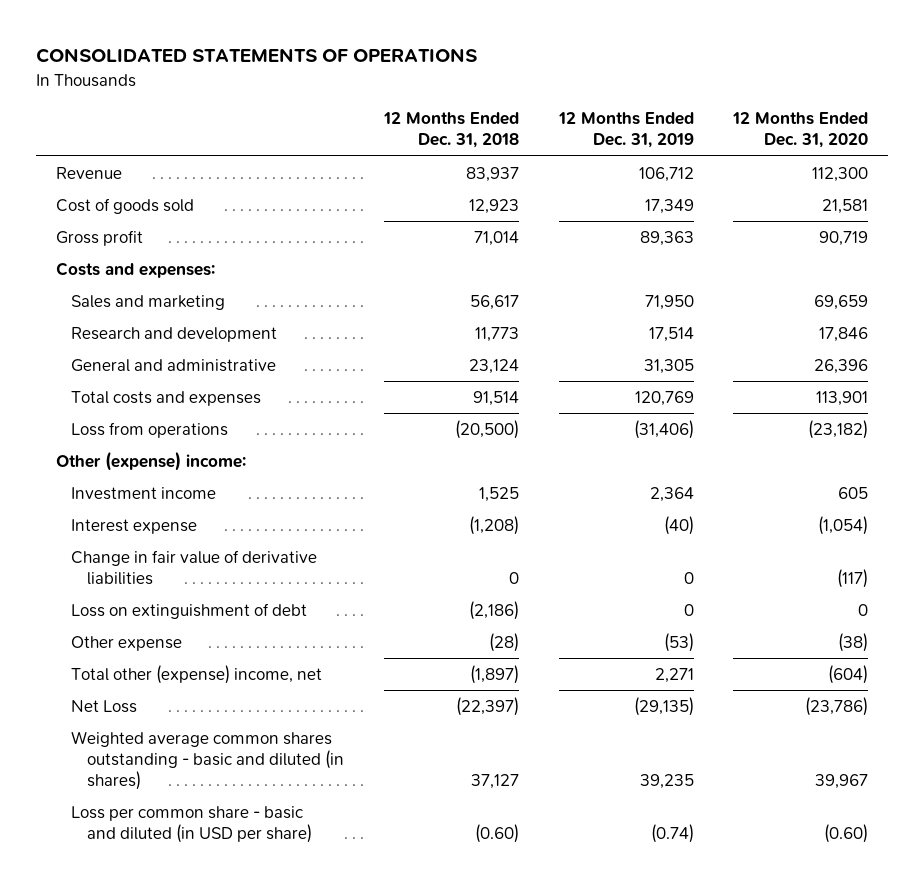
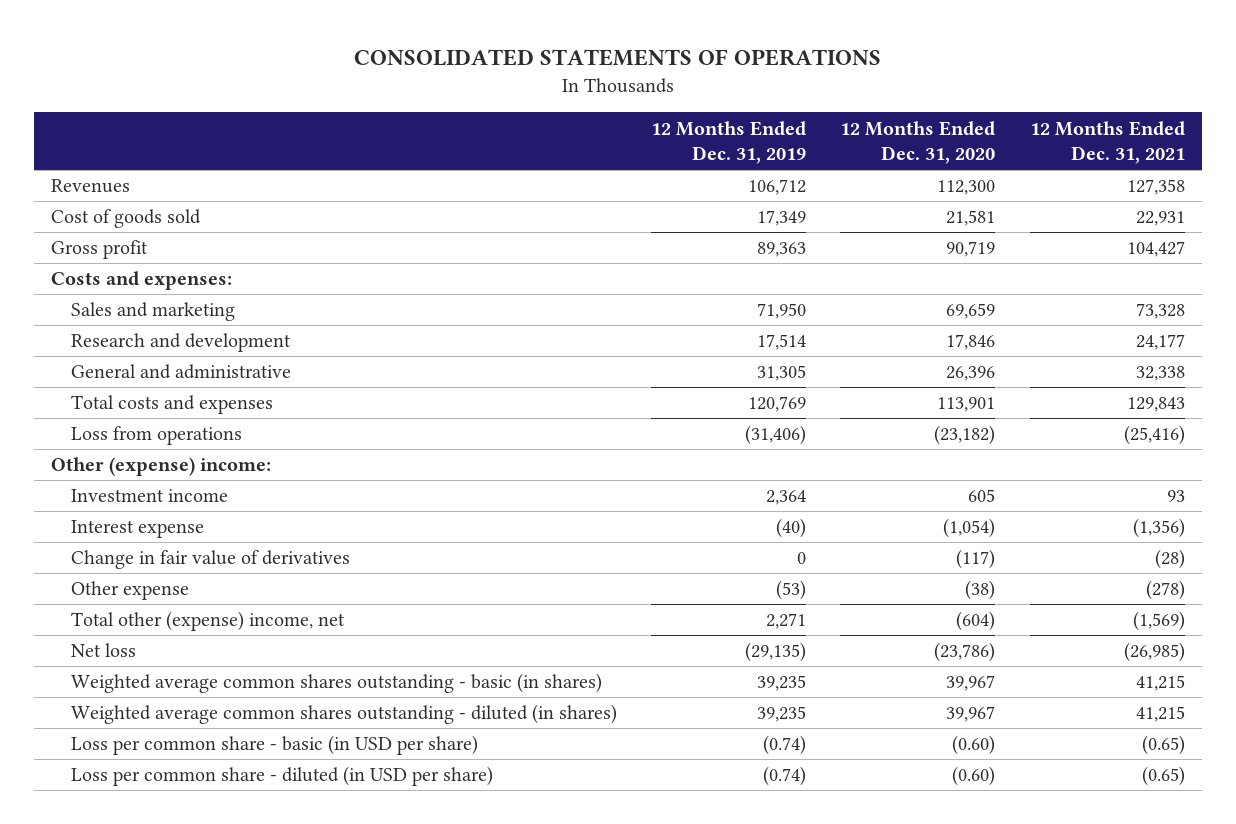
- | 12 Months Ended Dec. 31, 2018 | 12 Months Ended Dec. 31, 2019 | 12 Months Ended Dec. 31, 2020
+ | 12 Months Ended Dec. 31, 2019 | 12 Months Ended Dec. 31, 2020 | 12 Months Ended Dec. 31, 2021
- Revenue | 83,937 | 106,712 | 112,300
+ Revenues | 106,712 | 112,300 | 127,358
- Change in fair value of derivative liabilities | 0 | 0 | (117)
- Loss on extinguishment of debt | (2,186) | 0 | 0
+ Change in fair value of derivatives | 0 | (117) | (28)
- Net Loss | (22,397) | (29,135) | (23,786)
- Weighted average common shares outstanding - basic and diluted (in shares) | 37,127 | 39,235 | 39,967
- Loss per common share - basic and diluted (in USD per share) | (0.60) | (0.74) | (0.60)
+ Net loss | (29,135) | (23,786) | (26,985)
+ Weighted average common shares outstanding - basic (in shares) | 39,235 | 39,967 | 41,215
+ Weighted average common shares outstanding - diluted (in shares) | 39,235 | 39,967 | 41,215
+ Loss per common share - basic (in USD per share) | (0.74) | (0.60) | (0.65)
+ Loss per common share - diluted (in USD per share) | (0.74) | (0.60) | (0.65)

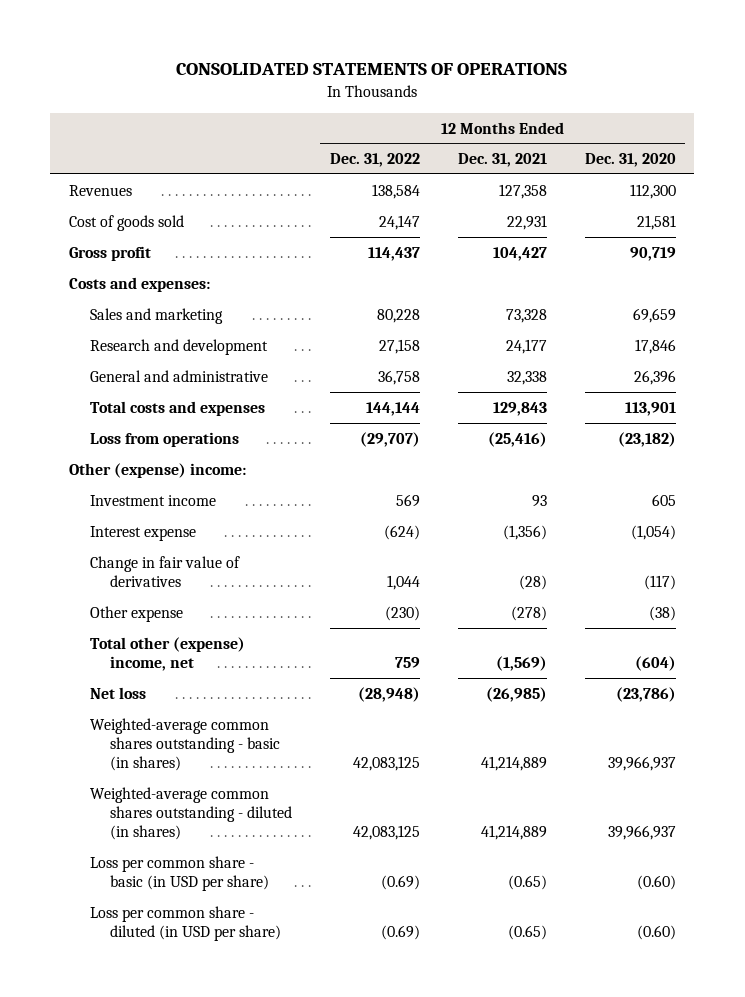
- | 12 Months Ended Dec. 31, 2019 | 12 Months Ended Dec. 31, 2020 | 12 Months Ended Dec. 31, 2021
+ | 12 Months Ended Dec. 31, 2022 | 12 Months Ended Dec. 31, 2021 | 12 Months Ended Dec. 31, 2020
- Weighted average common shares outstanding - basic (in shares) | 39,235 | 39,967 | 41,215
- Weighted average common shares outstanding - diluted (in shares) | 39,235 | 39,967 | 41,215
+ Weighted-average common shares outstanding - basic (in shares) | 42,083,125 | 41,214,889 | 39,966,937
+ Weighted-average common shares outstanding - diluted (in shares) | 42,083,125 | 41,214,889 | 39,966,937

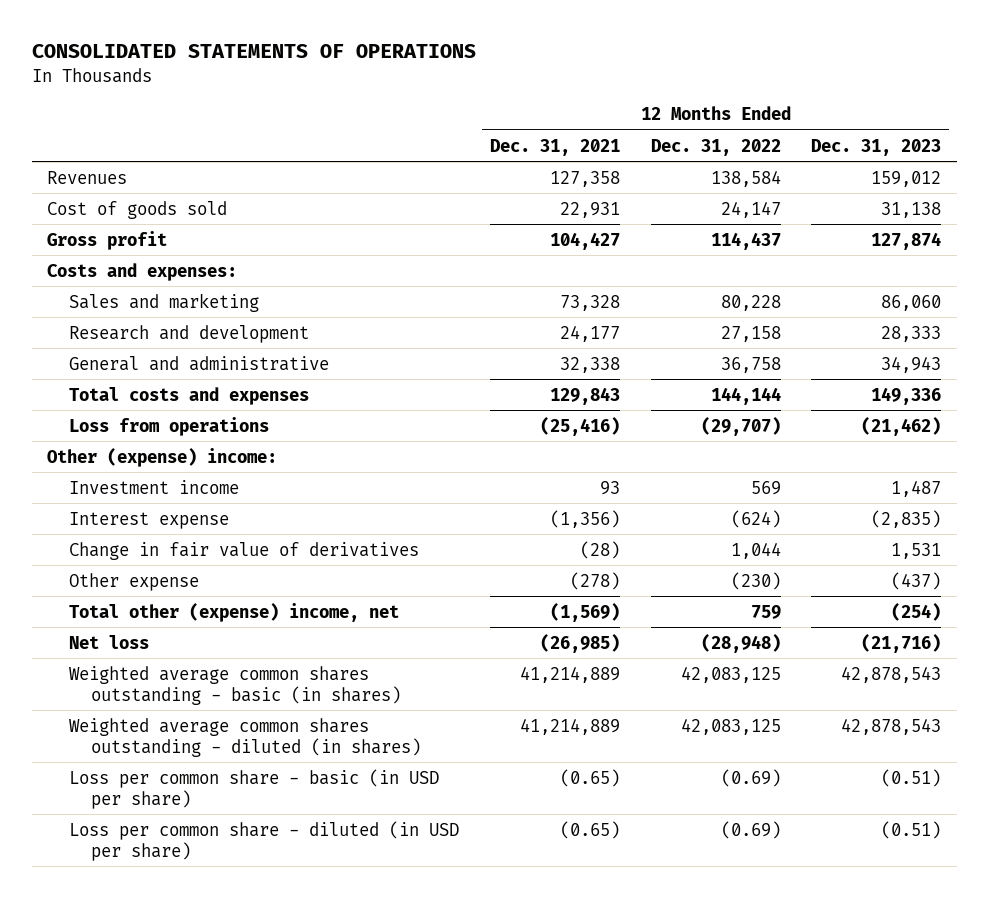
- | 12 Months Ended Dec. 31, 2022 | 12 Months Ended Dec. 31, 2021 | 12 Months Ended Dec. 31, 2020
+ | 12 Months Ended Dec. 31, 2021 | 12 Months Ended Dec. 31, 2022 | 12 Months Ended Dec. 31, 2023
- Weighted-average common shares outstanding - basic (in shares) | 42,083,125 | 41,214,889 | 39,966,937
- Weighted-average common shares outstanding - diluted (in shares) | 42,083,125 | 41,214,889 | 39,966,937
+ Weighted average common shares outstanding - basic (in shares) | 41,214,889 | 42,083,125 | 42,878,543
+ Weighted average common shares outstanding - diluted (in shares) | 41,214,889 | 42,083,125 | 42,878,543

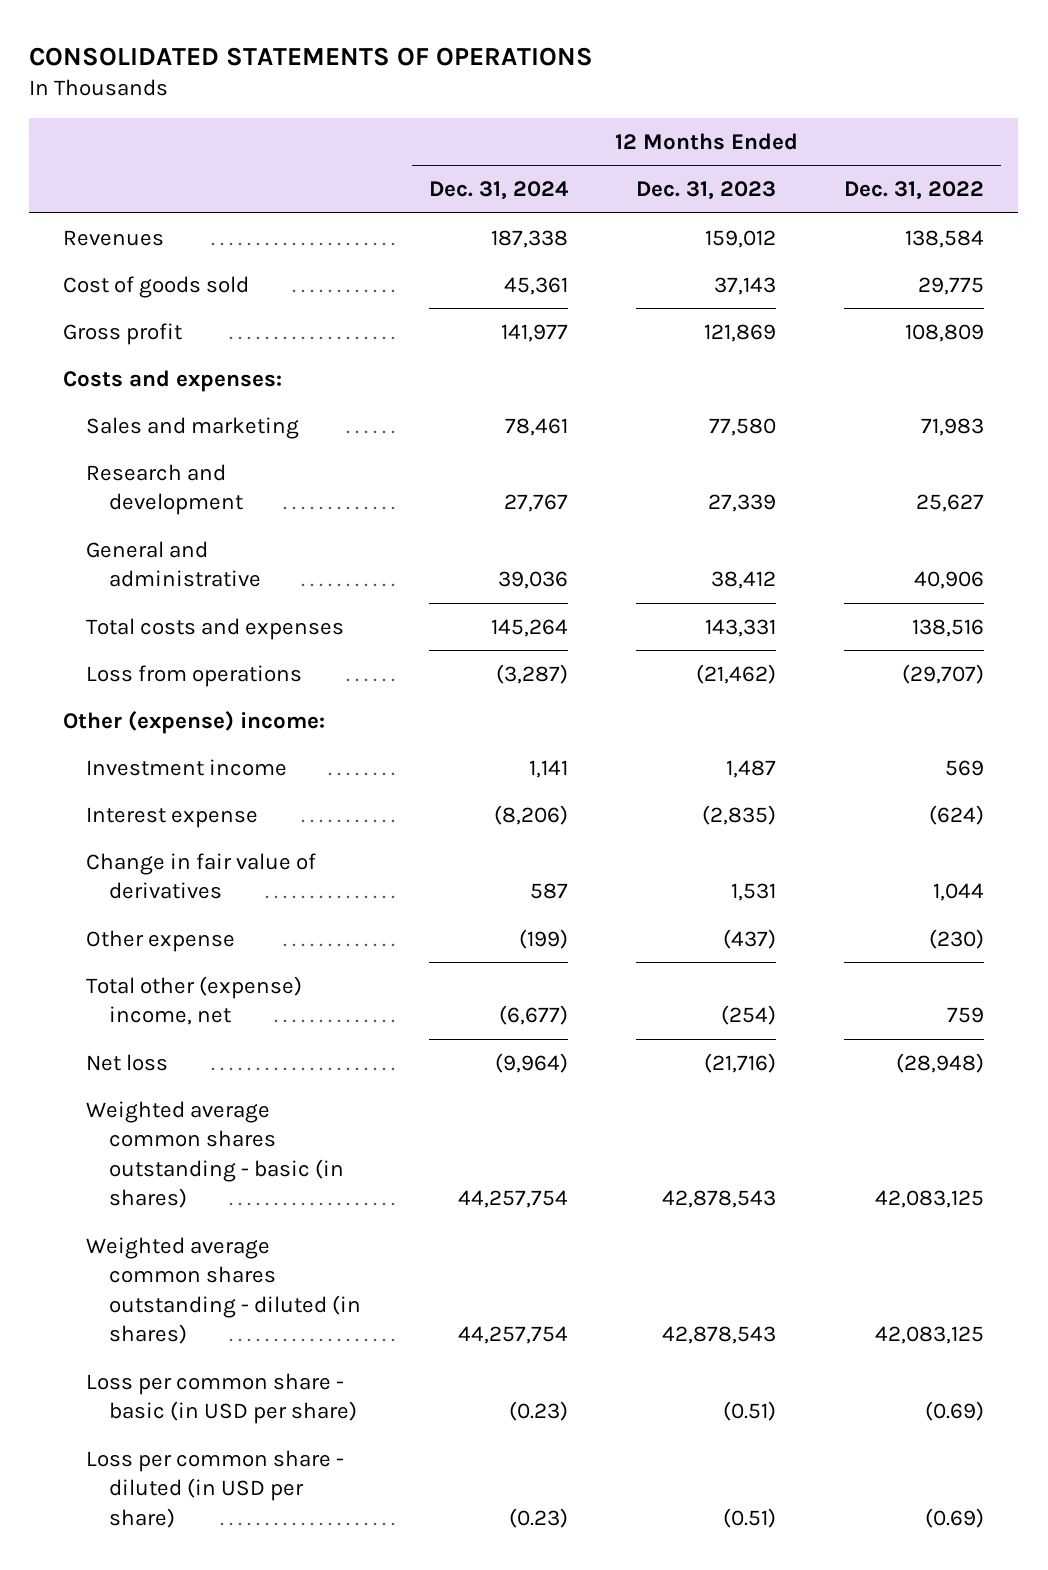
- | 12 Months Ended Dec. 31, 2021 | 12 Months Ended Dec. 31, 2022 | 12 Months Ended Dec. 31, 2023
+ | 12 Months Ended Dec. 31, 2024 | 12 Months Ended Dec. 31, 2023 | 12 Months Ended Dec. 31, 2022
- Cost of goods sold | 22,931 | 24,147 | 31,138
- Gross profit | 104,427 | 114,437 | 127,874
+ Cost of goods sold | 45,361 | 37,143 | 29,775
+ Gross profit | 141,977 | 121,869 | 108,809
- Sales and marketing | 73,328 | 80,228 | 86,060
- Research and development | 24,177 | 27,158 | 28,333
- General and administrative | 32,338 | 36,758 | 34,943
- Total costs and expenses | 129,843 | 144,144 | 149,336
+ Sales and marketing | 78,461 | 77,580 | 71,983
+ Research and development | 27,767 | 27,339 | 25,627
+ General and administrative | 39,036 | 38,412 | 40,906
+ Total costs and expenses | 145,264 | 143,331 | 138,516

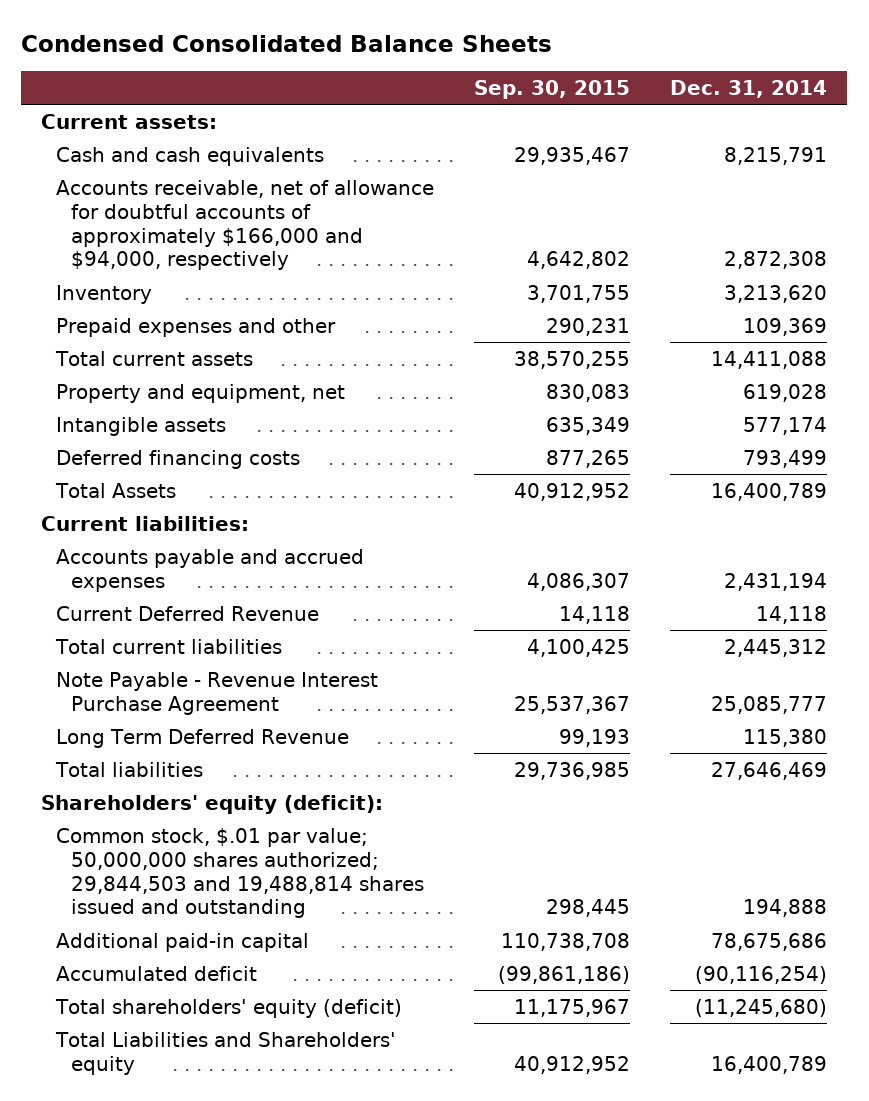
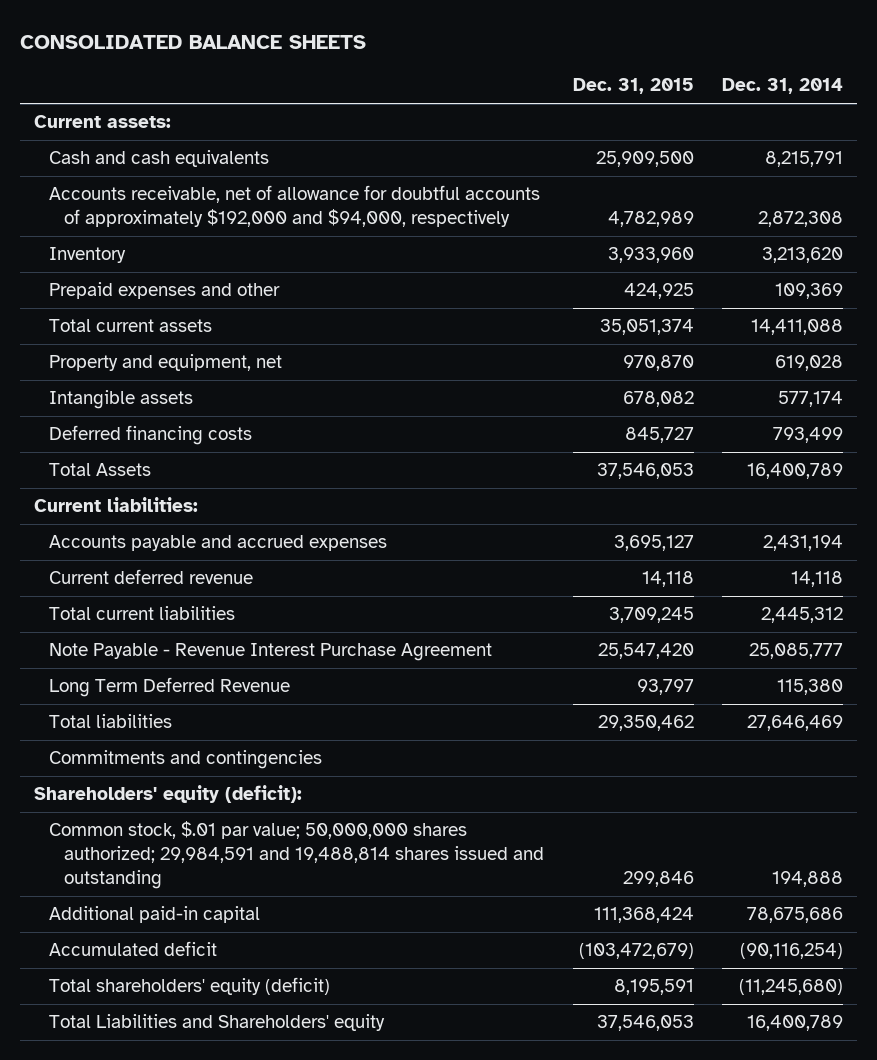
- Condensed Consolidated Balance Sheets
+ CONSOLIDATED BALANCE SHEETS
- | Sep. 30, 2015 | Dec. 31, 2014
+ | Dec. 31, 2015 | Dec. 31, 2014
- Accounts receivable, net of allowance for doubtful accounts of approximately $166,000 and $94,000, respectively | 4,642,802 | 2,872,308
+ Accounts receivable, net of allowance for doubtful accounts of approximately $192,000 and $94,000, respectively | 4,782,989 | 2,872,308
- Current Deferred Revenue | 14,118 | 14,118
+ Current deferred revenue | 14,118 | 14,118
+ Commitments and contingencies
- Common stock, $.01 par value; 50,000,000 shares authorized; 29,844,503 and 19,488,814 shares issued and outstanding | 298,445 | 194,888
+ Common stock, $.01 par value; 50,000,000 shares authorized; 29,984,591 and 19,488,814 shares issued and outstanding | 299,846 | 194,888

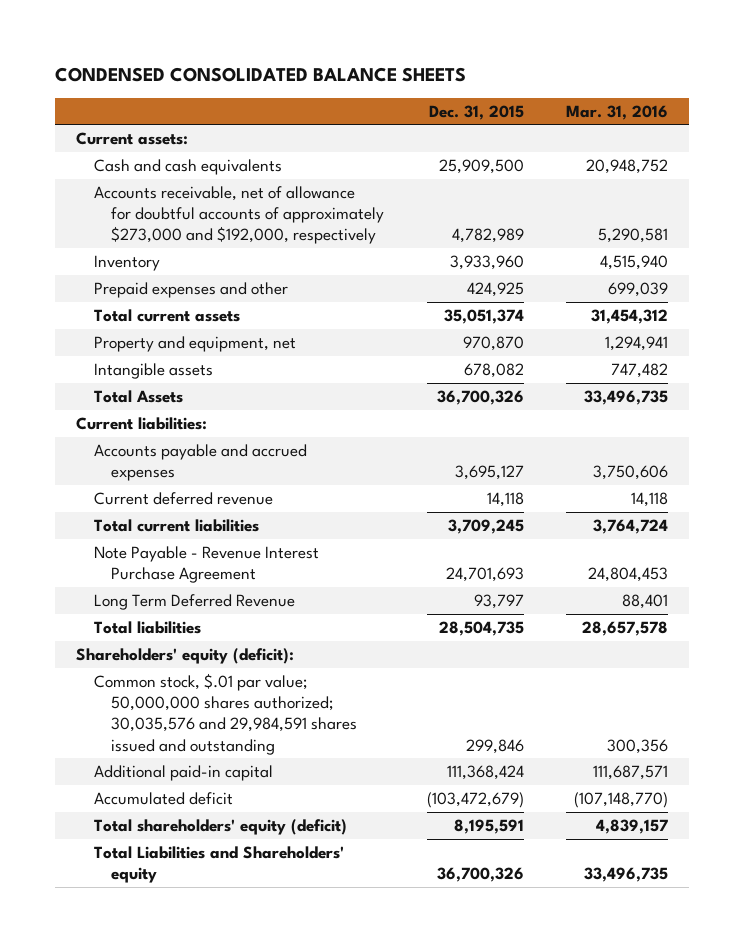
- CONSOLIDATED BALANCE SHEETS
+ CONDENSED CONSOLIDATED BALANCE SHEETS
- | Dec. 31, 2015 | Dec. 31, 2014
+ | Dec. 31, 2015 | Mar. 31, 2016
- Accounts receivable, net of allowance for doubtful accounts of approximately $192,000 and $94,000, respectively | 4,782,989 | 2,872,308
+ Accounts receivable, net of allowance for doubtful accounts of approximately $273,000 and $192,000, respectively | 4,782,989 | 5,290,581
- Deferred financing costs | 845,727 | 793,499
- Total Assets | 37,546,053 | 16,400,789
+ Total Assets | 36,700,326 | 33,496,735
- Note Payable - Revenue Interest Purchase Agreement | 25,547,420 | 25,085,777
+ Note Payable - Revenue Interest Purchase Agreement | 24,701,693 | 24,804,453
- Total liabilities | 29,350,462 | 27,646,469
- Commitments and contingencies
+ Total liabilities | 28,504,735 | 28,657,578
- Common stock, $.01 par value; 50,000,000 shares authorized; 29,984,591 and 19,488,814 shares issued and outstanding | 299,846 | 194,888
+ Common stock, $.01 par value; 50,000,000 shares authorized; 30,035,576 and 29,984,591 shares issued and outstanding | 299,846 | 300,356
- Total Liabilities and Shareholders' equity | 37,546,053 | 16,400,789
+ Total Liabilities and Shareholders' equity | 36,700,326 | 33,496,735

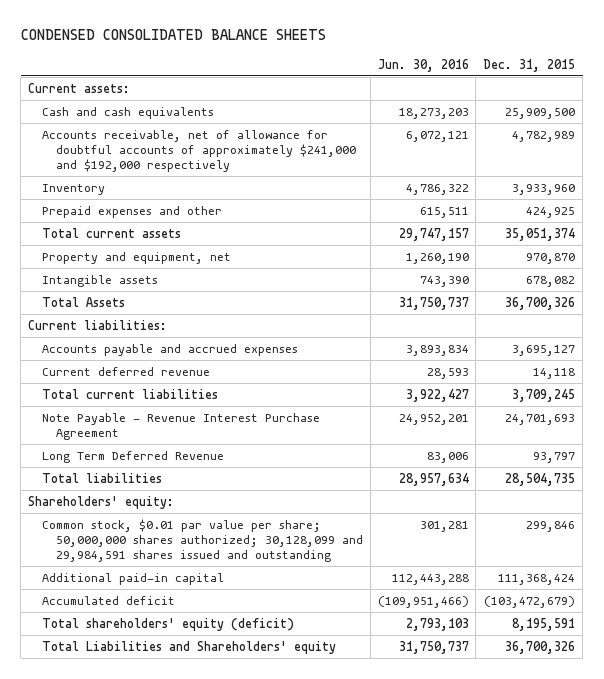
- | Dec. 31, 2015 | Mar. 31, 2016
+ | Jun. 30, 2016 | Dec. 31, 2015
- Accounts receivable, net of allowance for doubtful accounts of approximately $273,000 and $192,000, respectively | 4,782,989 | 5,290,581
+ Accounts receivable, net of allowance for doubtful accounts of approximately $241,000 and $192,000 respectively | 6,072,121 | 4,782,989
- Shareholders' equity (deficit):
- Common stock, $.01 par value; 50,000,000 shares authorized; 30,035,576 and 29,984,591 shares issued and outstanding | 299,846 | 300,356
+ Shareholders' equity:
+ Common stock, $0.01 par value per share; 50,000,000 shares authorized; 30,128,099 and 29,984,591 shares issued and outstanding | 301,281 | 299,846

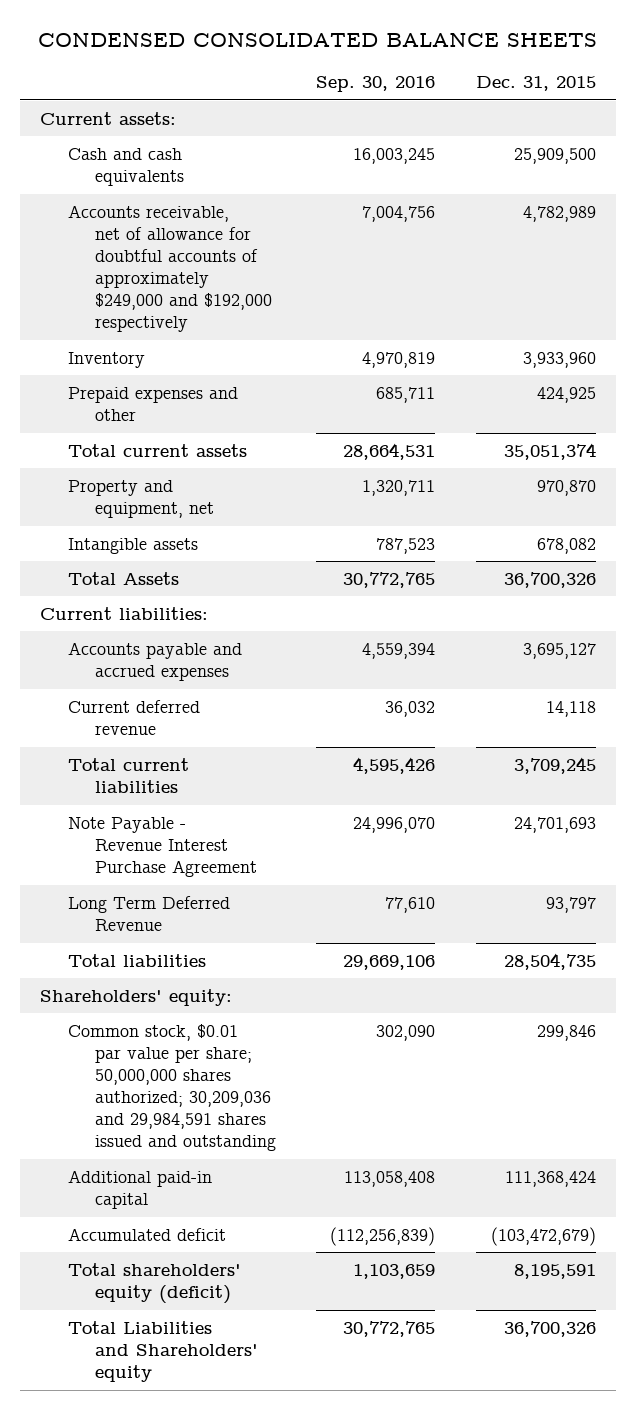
- | Jun. 30, 2016 | Dec. 31, 2015
+ | Sep. 30, 2016 | Dec. 31, 2015
- Accounts receivable, net of allowance for doubtful accounts of approximately $241,000 and $192,000 respectively | 6,072,121 | 4,782,989
+ Accounts receivable, net of allowance for doubtful accounts of approximately $249,000 and $192,000 respectively | 7,004,756 | 4,782,989
- Common stock, $0.01 par value per share; 50,000,000 shares authorized; 30,128,099 and 29,984,591 shares issued and outstanding | 301,281 | 299,846
+ Common stock, $0.01 par value per share; 50,000,000 shares authorized; 30,209,036 and 29,984,591 shares issued and outstanding | 302,090 | 299,846

